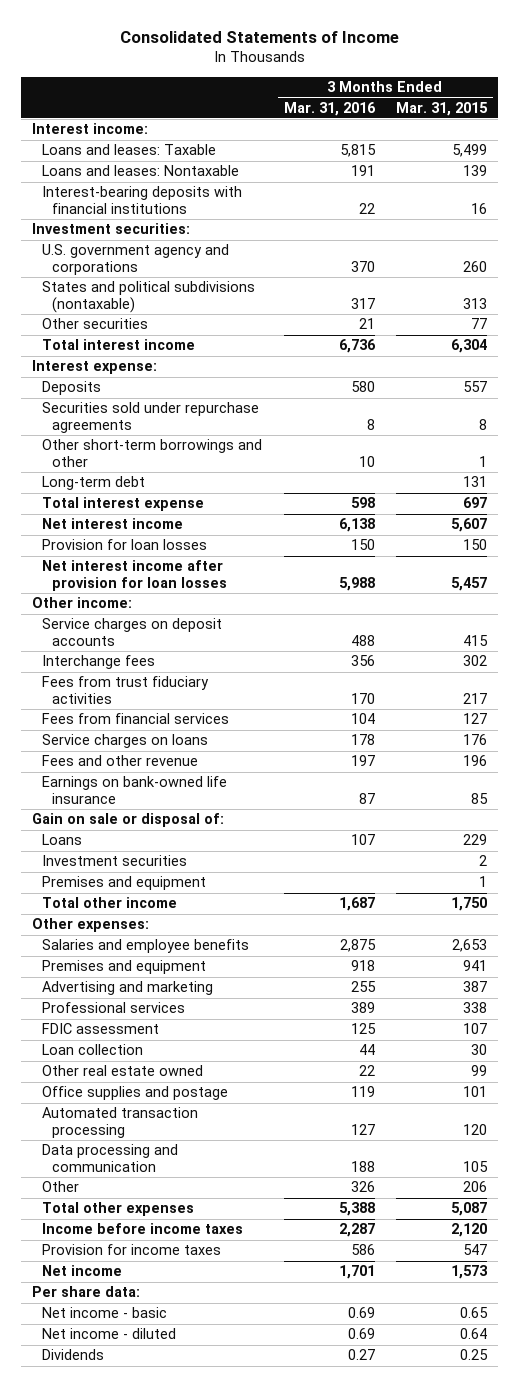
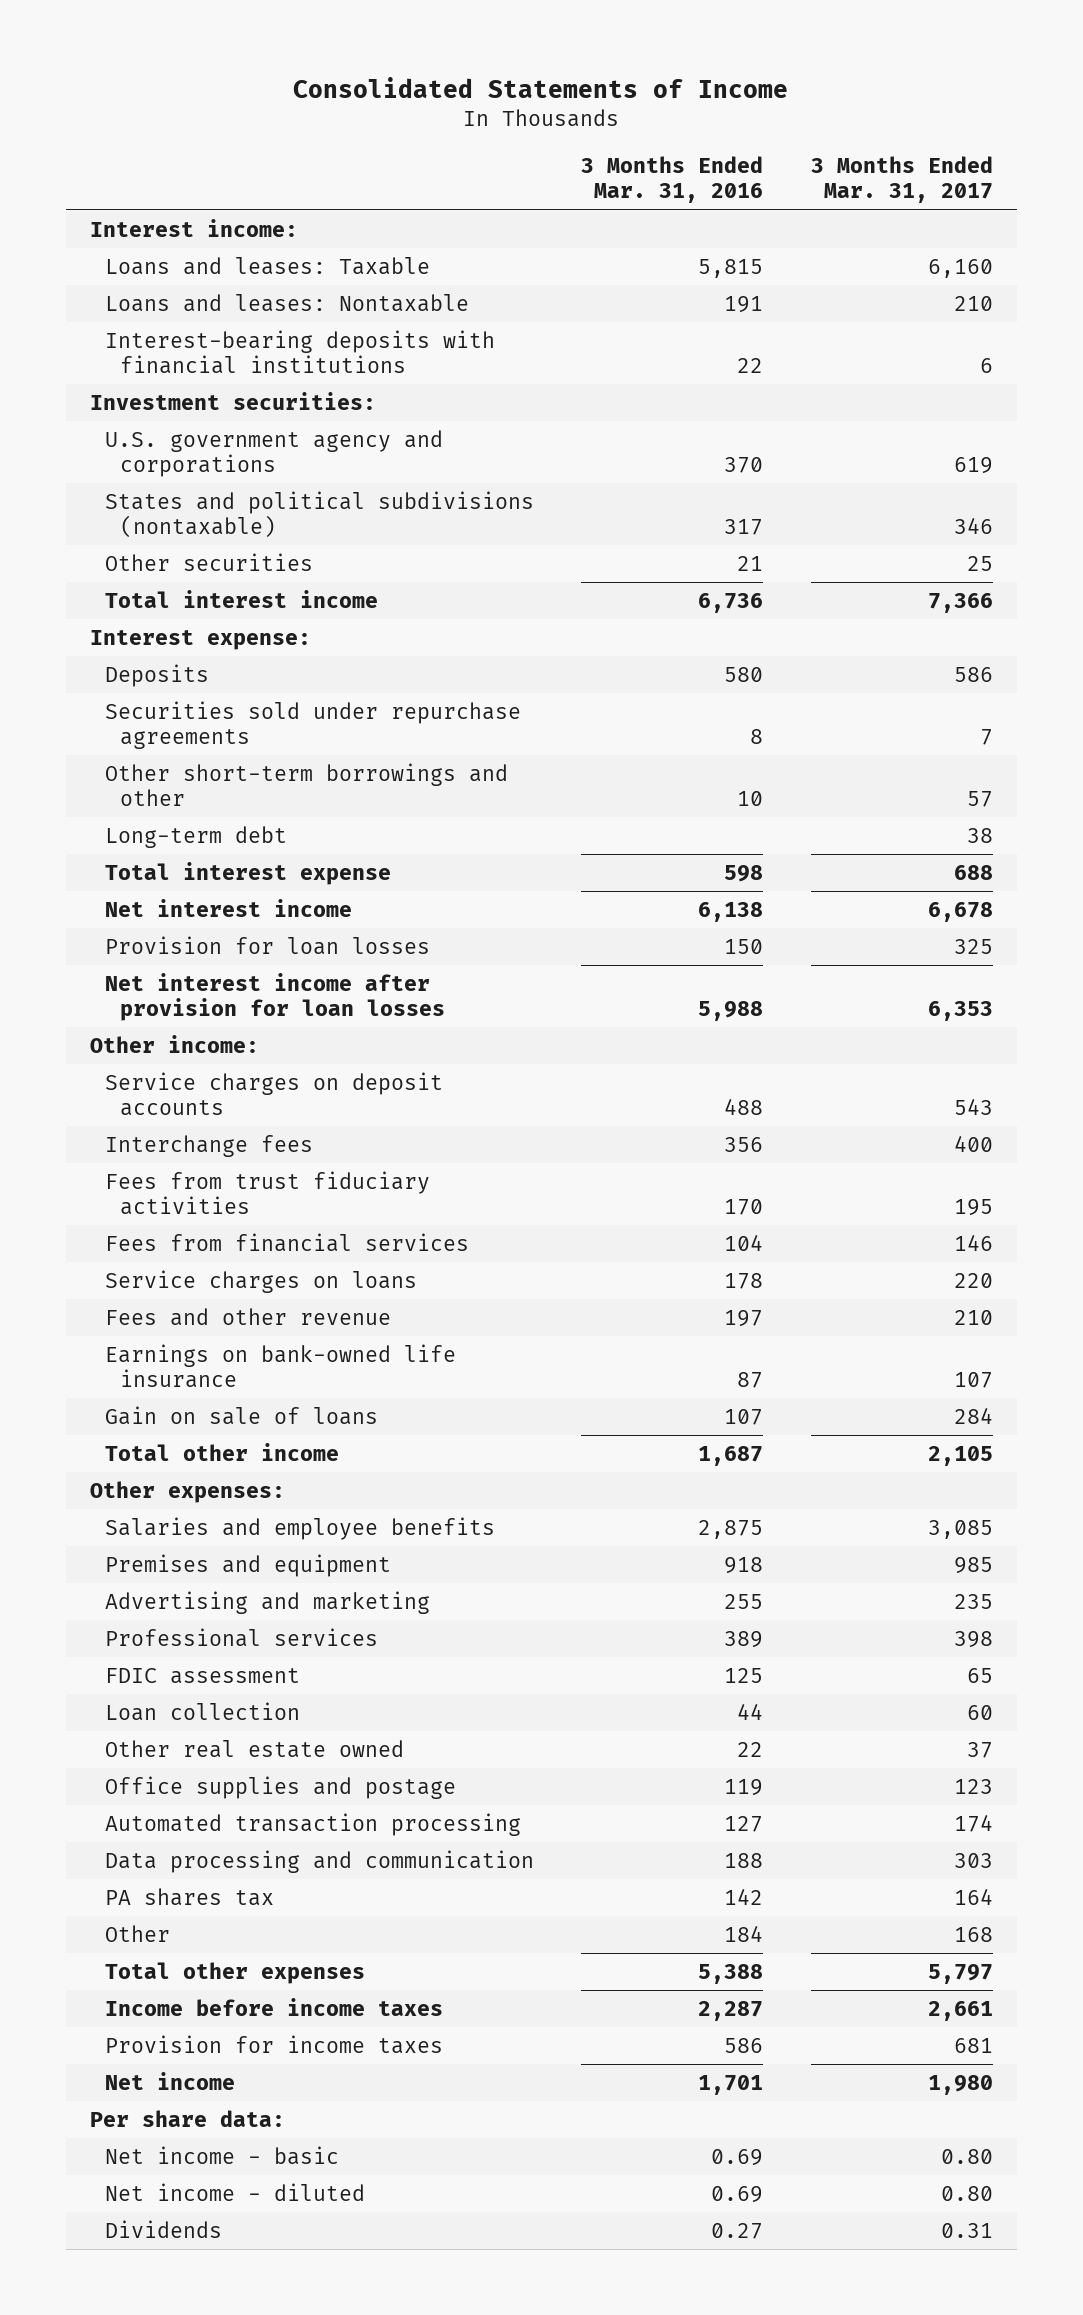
- | 3 Months Ended Mar. 31, 2016 | 3 Months Ended Mar. 31, 2015
+ | 3 Months Ended Mar. 31, 2016 | 3 Months Ended Mar. 31, 2017
- Gain on sale or disposal of:
- Loans | 107 | 229
- Investment securities | | 2
- Premises and equipment | | 1
+ Gain on sale of loans | 107 | 284
- Other | 326 | 206
+ PA shares tax | 142 | 164
+ Other | 184 | 168

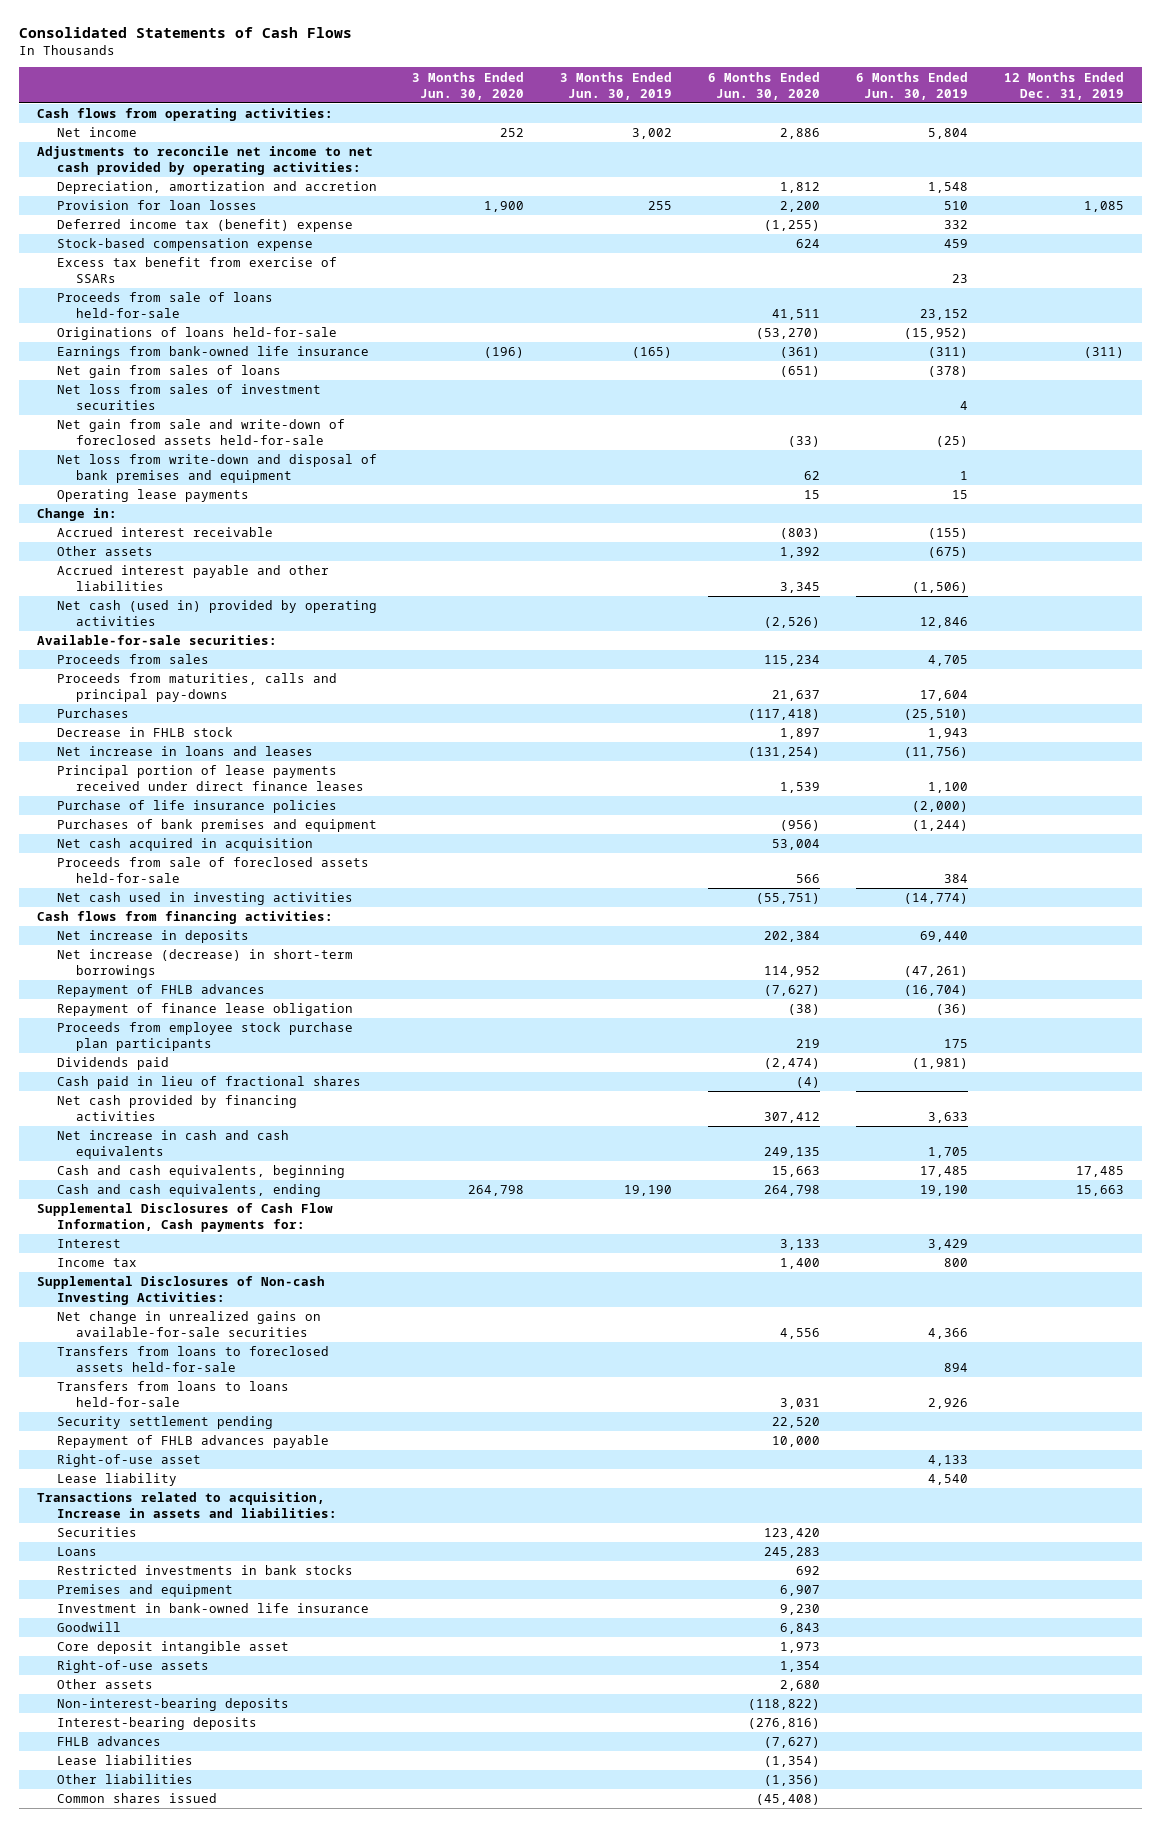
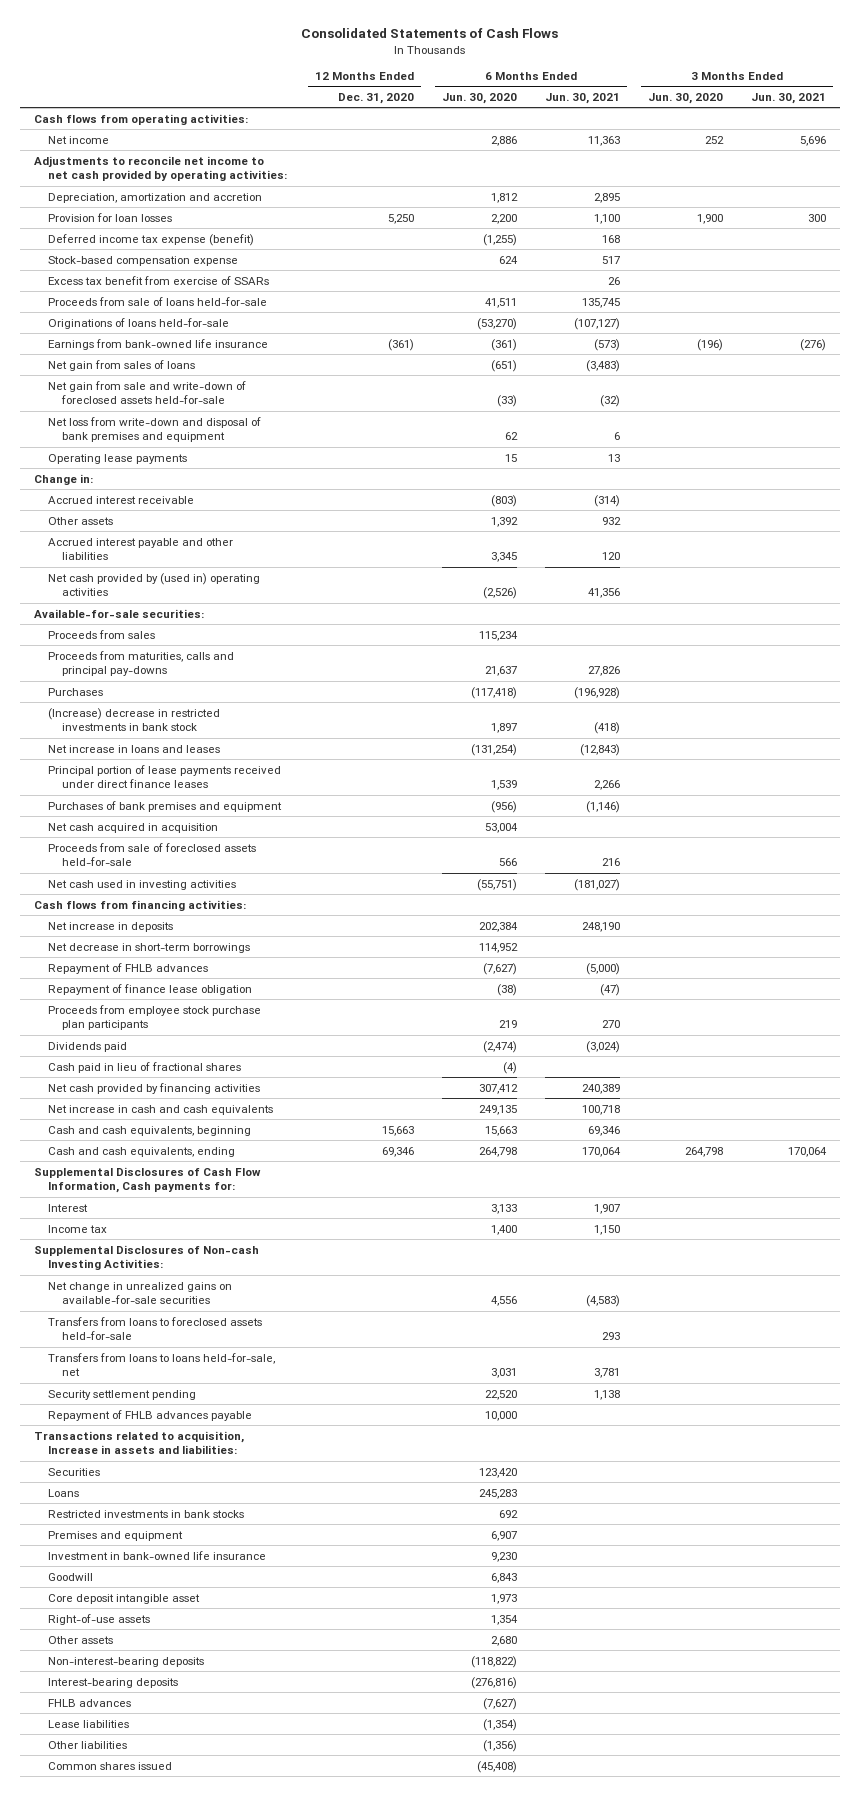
- | 3 Months Ended Jun. 30, 2020 | 3 Months Ended Jun. 30, 2019 | 6 Months Ended Jun. 30, 2020 | 6 Months Ended Jun. 30, 2019 | 12 Months Ended Dec. 31, 2019
+ | 12 Months Ended Dec. 31, 2020 | 6 Months Ended Jun. 30, 2020 | 6 Months Ended Jun. 30, 2021 | 3 Months Ended Jun. 30, 2020 | 3 Months Ended Jun. 30, 2021
- Deferred income tax (benefit) expense | | | (1,255) | 332 |
+ Deferred income tax expense (benefit) | | (1,255) | 168 | |
- Net loss from sales of investment securities | | | | 4 |
- Net cash (used in) provided by operating activities | | | (2,526) | 12,846 |
+ Net cash provided by (used in) operating activities | | (2,526) | 41,356 | |
- Decrease in FHLB stock | | | 1,897 | 1,943 |
+ (Increase) decrease in restricted investments in bank stock | | 1,897 | (418) | |
- Purchase of life insurance policies | | | | (2,000) |
- Net increase (decrease) in short-term borrowings | | | 114,952 | (47,261) |
+ Net decrease in short-term borrowings | | 114,952 | | |
- Transfers from loans to loans held-for-sale | | | 3,031 | 2,926 |
+ Transfers from loans to loans held-for-sale, net | | 3,031 | 3,781 | |
- Right-of-use asset | | | | 4,133 |
- Lease liability | | | | 4,540 |

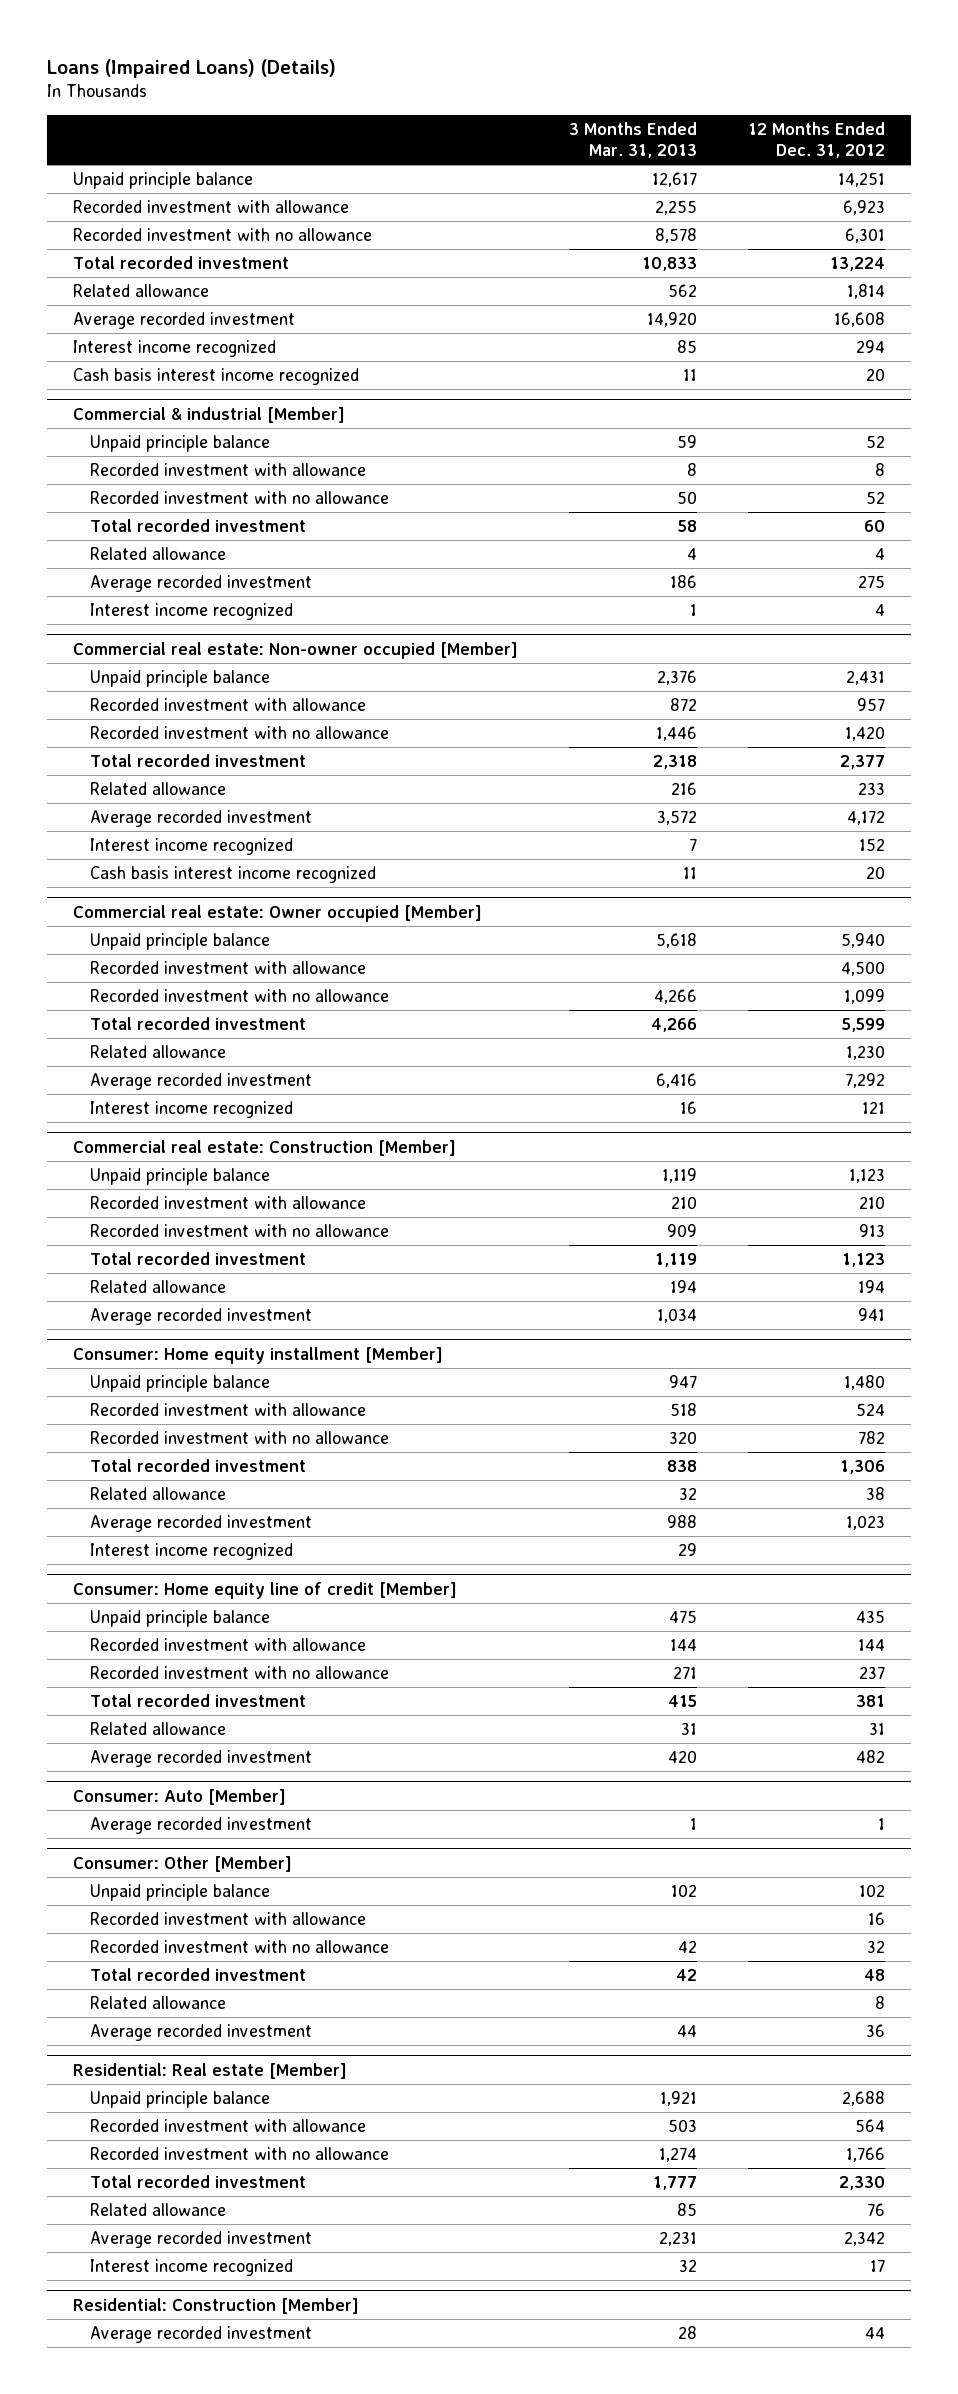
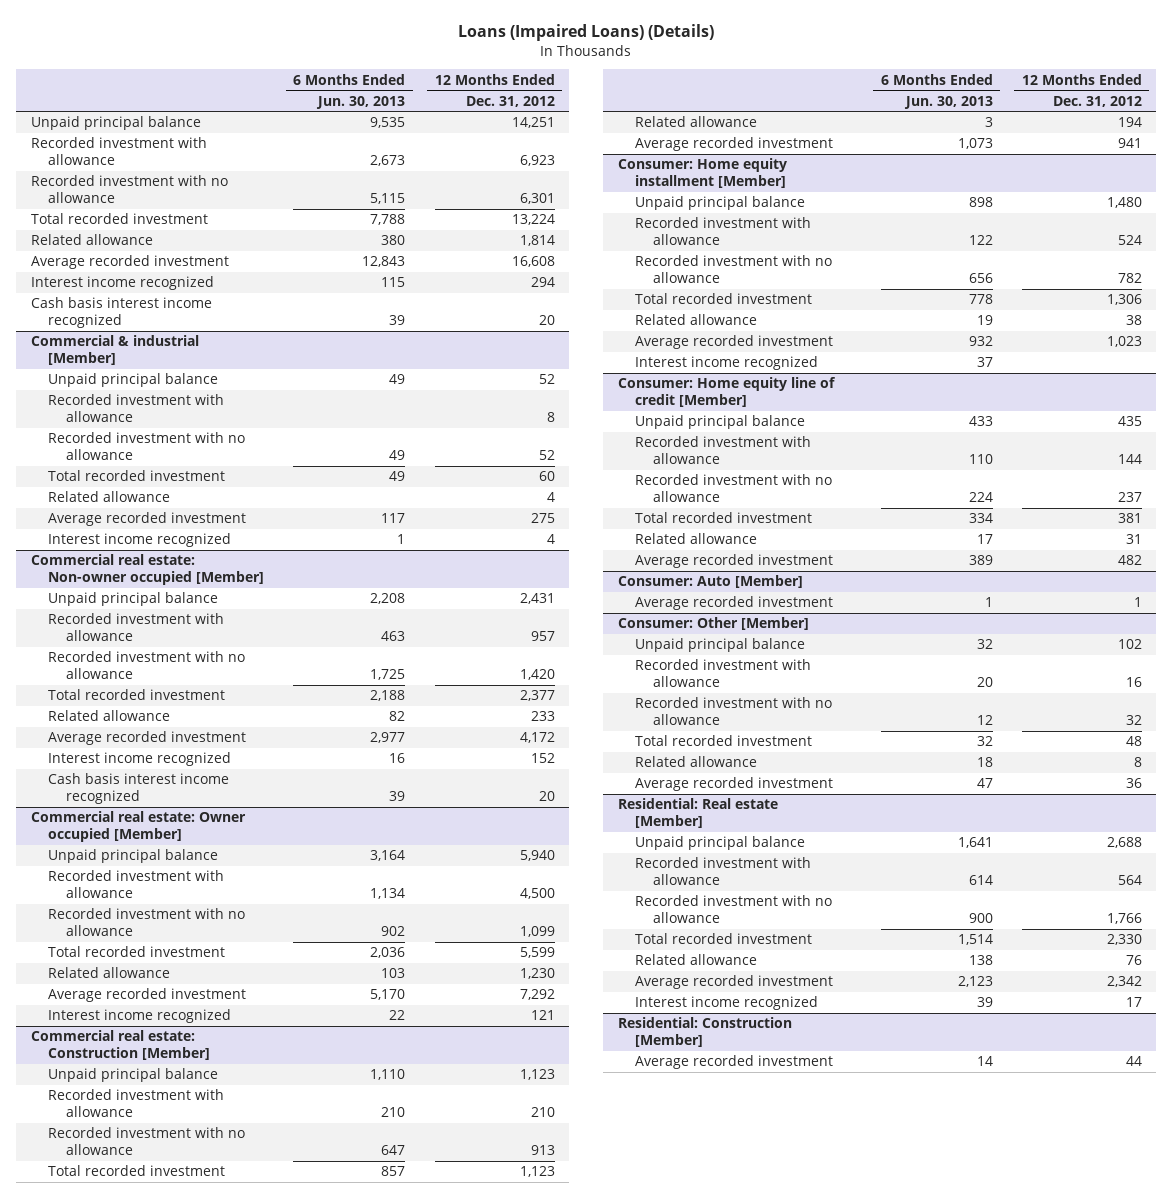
- | 3 Months Ended Mar. 31, 2013 | 12 Months Ended Dec. 31, 2012
+ | 6 Months Ended Jun. 30, 2013 | 12 Months Ended Dec. 31, 2012
- Unpaid principle balance | 12,617 | 14,251
+ Unpaid principal balance | 9,535 | 14,251
@ Commercial & industrial [Member]
- Unpaid principle balance | 59 | 52
+ Unpaid principal balance | 49 | 52
@ Commercial real estate: Non-owner occupied [Member]
- Unpaid principle balance | 2,376 | 2,431
+ Unpaid principal balance | 2,208 | 2,431
@ Commercial real estate: Owner occupied [Member]
- Unpaid principle balance | 5,618 | 5,940
+ Unpaid principal balance | 3,164 | 5,940
@ Commercial real estate: Construction [Member]
- Unpaid principle balance | 1,119 | 1,123
+ Unpaid principal balance | 1,110 | 1,123
@ Consumer: Home equity installment [Member]
- Unpaid principle balance | 947 | 1,480
+ Unpaid principal balance | 898 | 1,480
@ Consumer: Home equity line of credit [Member]
- Unpaid principle balance | 475 | 435
+ Unpaid principal balance | 433 | 435
@ Consumer: Other [Member]
- Unpaid principle balance | 102 | 102
+ Unpaid principal balance | 32 | 102
@ Residential: Real estate [Member]
- Unpaid principle balance | 1,921 | 2,688
+ Unpaid principal balance | 1,641 | 2,688

